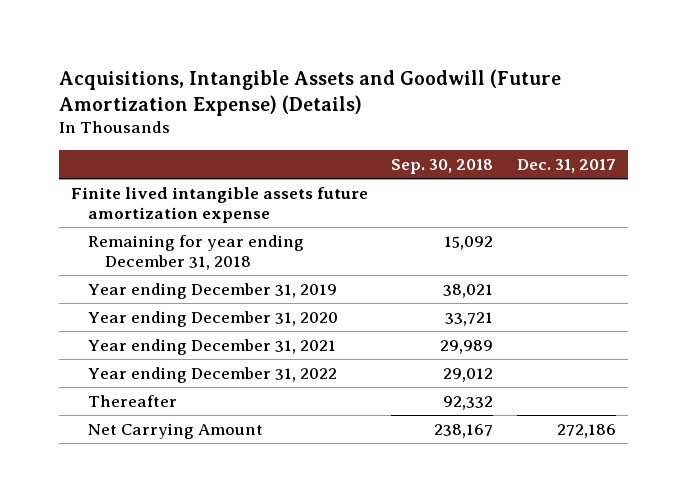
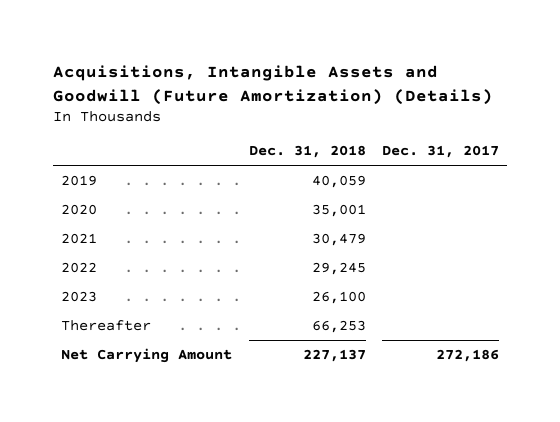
- Acquisitions, Intangible Assets and Goodwill (Future Amortization Expense) (Details)
+ Acquisitions, Intangible Assets and Goodwill (Future Amortization) (Details)
- | Sep. 30, 2018 | Dec. 31, 2017
+ | Dec. 31, 2018 | Dec. 31, 2017
- Finite lived intangible assets future amortization expense
- Remaining for year ending December 31, 2018 | 15,092 |
- Year ending December 31, 2019 | 38,021 |
- Year ending December 31, 2020 | 33,721 |
- Year ending December 31, 2021 | 29,989 |
- Year ending December 31, 2022 | 29,012 |
+ 2019 | 40,059 |
+ 2020 | 35,001 |
+ 2021 | 30,479 |
+ 2022 | 29,245 |
+ 2023 | 26,100 |

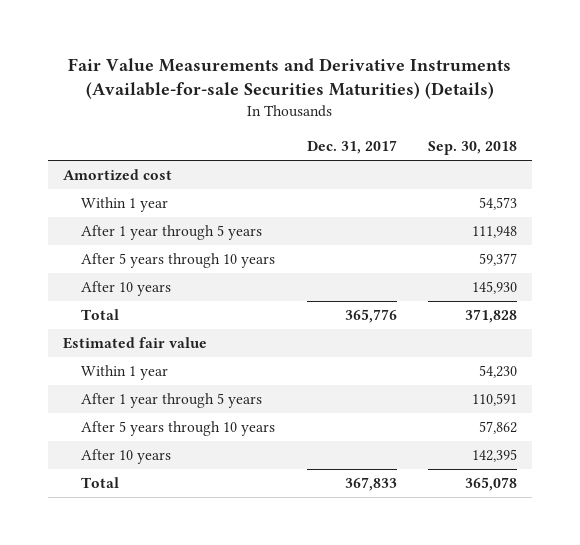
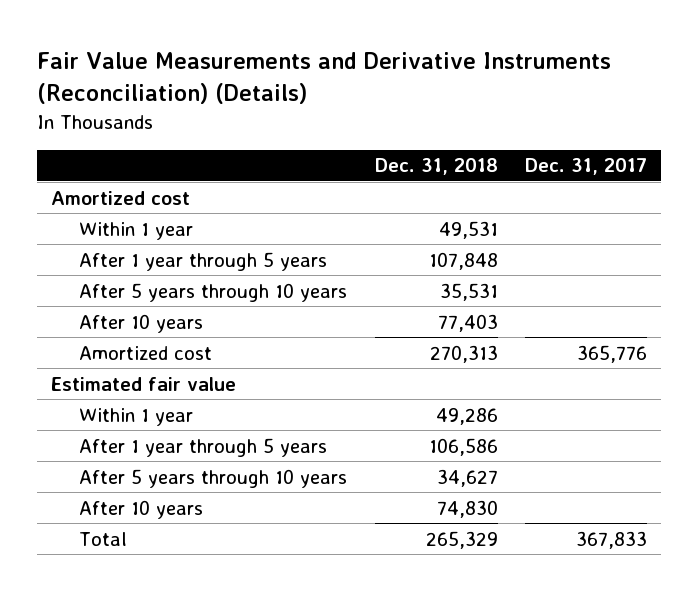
- Fair Value Measurements and Derivative Instruments (Available-for-sale Securities Maturities) (Details)
+ Fair Value Measurements and Derivative Instruments (Reconciliation) (Details)
- | Dec. 31, 2017 | Sep. 30, 2018
+ | Dec. 31, 2018 | Dec. 31, 2017
- Total | 365,776 | 371,828
+ Amortized cost | 270,313 | 365,776

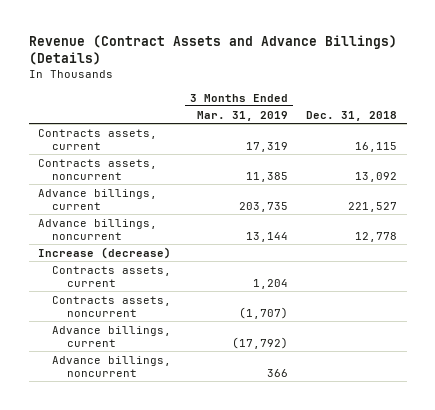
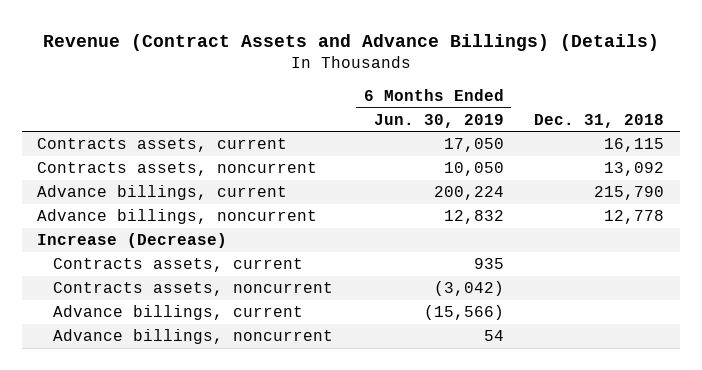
- | 3 Months Ended Mar. 31, 2019 | Dec. 31, 2018
+ | 6 Months Ended Jun. 30, 2019 | Dec. 31, 2018
- Advance billings, current | 203,735 | 221,527
+ Advance billings, current | 200,224 | 215,790
- Increase (decrease)
+ Increase (Decrease)

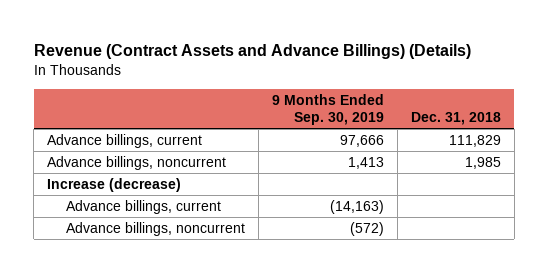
- | 6 Months Ended Jun. 30, 2019 | Dec. 31, 2018
+ | 9 Months Ended Sep. 30, 2019 | Dec. 31, 2018
- Contracts assets, current | 17,050 | 16,115
- Contracts assets, noncurrent | 10,050 | 13,092
- Advance billings, current | 200,224 | 215,790
- Advance billings, noncurrent | 12,832 | 12,778
- Increase (Decrease)
- Contracts assets, current | 935 |
- Contracts assets, noncurrent | (3,042) |
+ Advance billings, current | 97,666 | 111,829
+ Advance billings, noncurrent | 1,413 | 1,985
+ Increase (decrease)

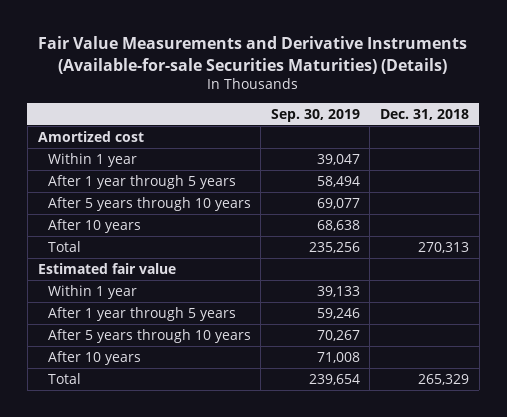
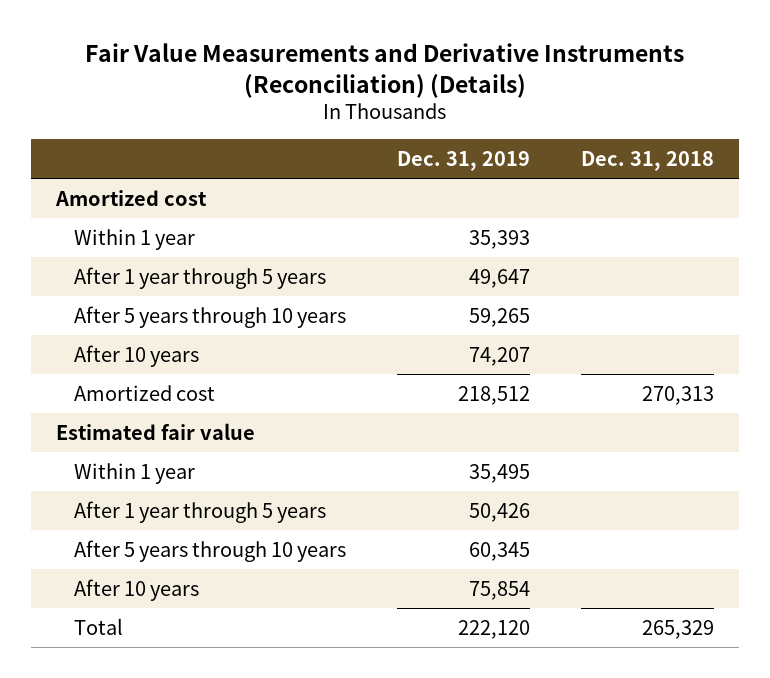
- Fair Value Measurements and Derivative Instruments (Available-for-sale Securities Maturities) (Details)
+ Fair Value Measurements and Derivative Instruments (Reconciliation) (Details)
- | Sep. 30, 2019 | Dec. 31, 2018
+ | Dec. 31, 2019 | Dec. 31, 2018
- Total | 235,256 | 270,313
+ Amortized cost | 218,512 | 270,313

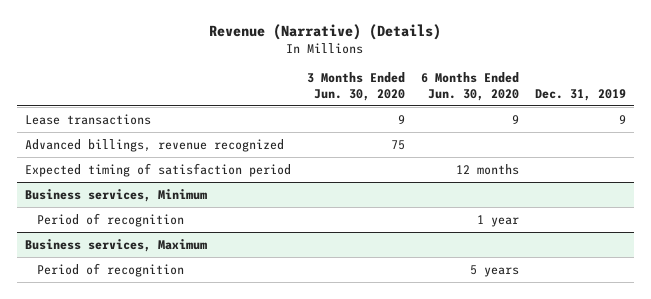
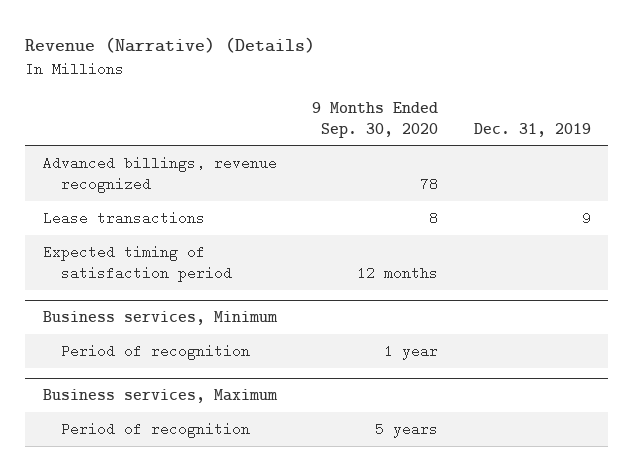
- | 3 Months Ended Jun. 30, 2020 | 6 Months Ended Jun. 30, 2020 | Dec. 31, 2019
+ | 9 Months Ended Sep. 30, 2020 | Dec. 31, 2019
moved down: Lease transactions | 8 | 9

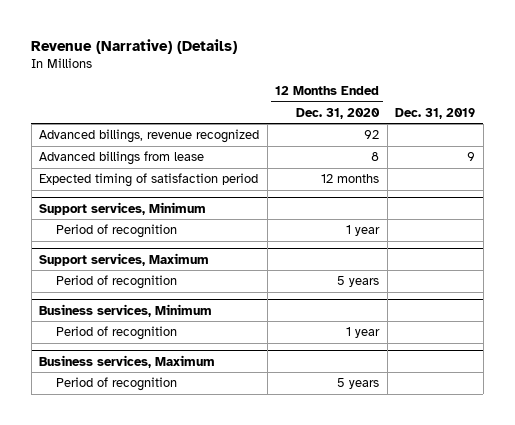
- | 9 Months Ended Sep. 30, 2020 | Dec. 31, 2019
+ | 12 Months Ended Dec. 31, 2020 | Dec. 31, 2019
- Lease transactions | 8 | 9
+ Advanced billings from lease | 8 | 9
+ Support services, Minimum
+ Period of recognition | 1 year |
+ Support services, Maximum
+ Period of recognition | 5 years |

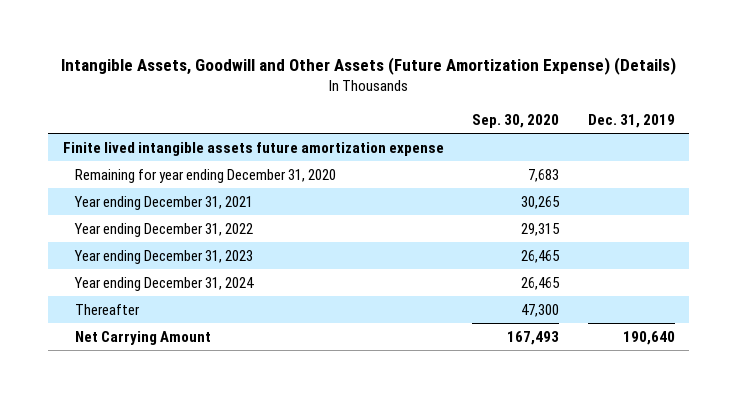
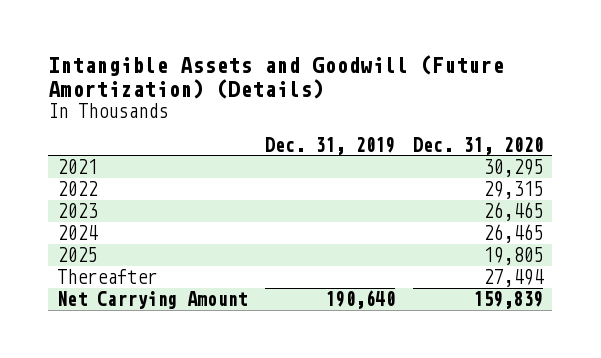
- Intangible Assets, Goodwill and Other Assets (Future Amortization Expense) (Details)
+ Intangible Assets and Goodwill (Future Amortization) (Details)
- | Sep. 30, 2020 | Dec. 31, 2019
+ | Dec. 31, 2019 | Dec. 31, 2020
- Finite lived intangible assets future amortization expense
- Remaining for year ending December 31, 2020 | 7,683 |
- Year ending December 31, 2021 | 30,265 |
- Year ending December 31, 2022 | 29,315 |
- Year ending December 31, 2023 | 26,465 |
- Year ending December 31, 2024 | 26,465 |
+ 2021 | | 30,295
+ 2022 | | 29,315
+ 2023 | | 26,465
+ 2024 | | 26,465
+ 2025 | | 19,805

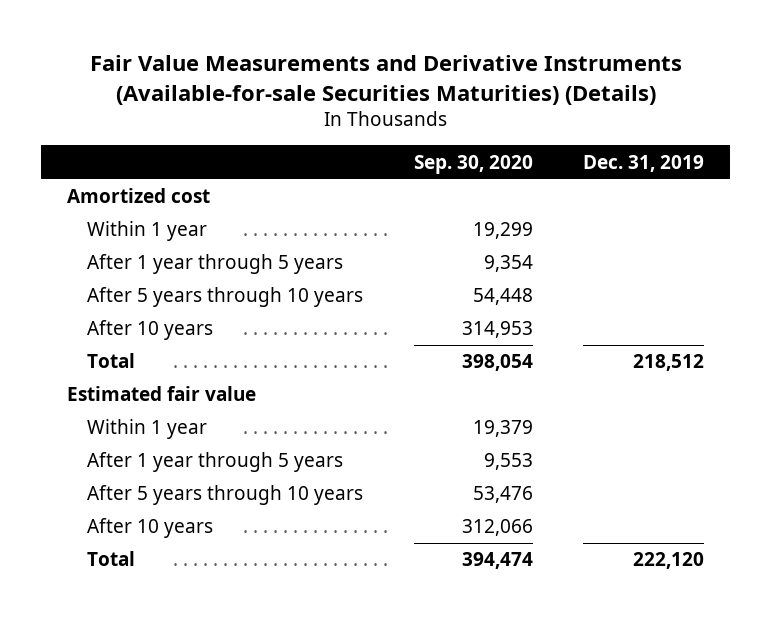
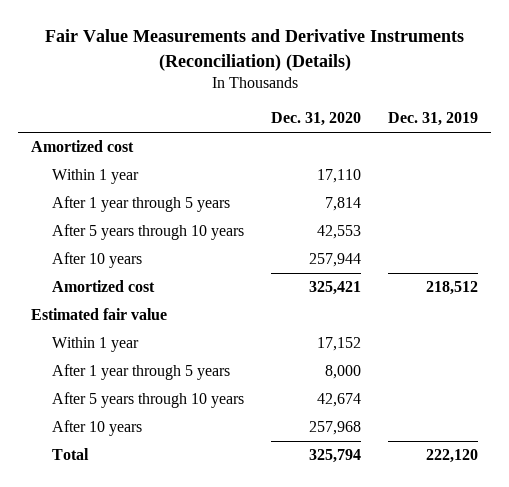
- Fair Value Measurements and Derivative Instruments (Available-for-sale Securities Maturities) (Details)
+ Fair Value Measurements and Derivative Instruments (Reconciliation) (Details)
- | Sep. 30, 2020 | Dec. 31, 2019
+ | Dec. 31, 2020 | Dec. 31, 2019
- Total | 398,054 | 218,512
+ Amortized cost | 325,421 | 218,512

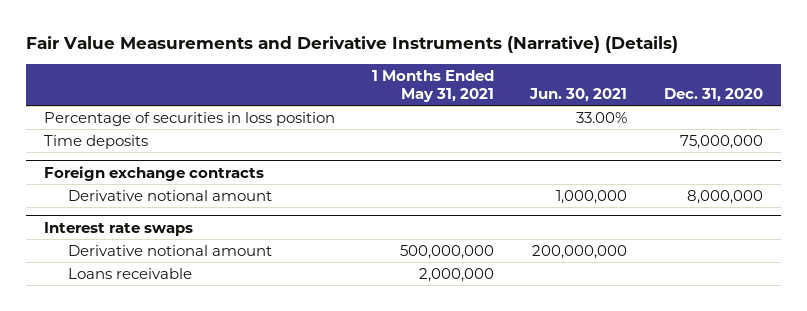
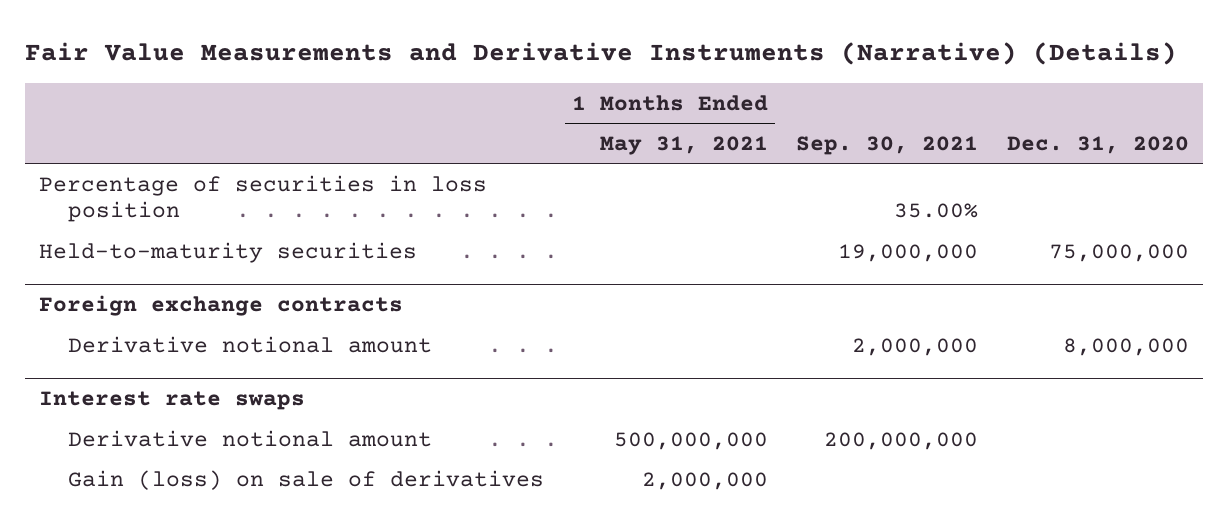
- | 1 Months Ended May 31, 2021 | Jun. 30, 2021 | Dec. 31, 2020
+ | 1 Months Ended May 31, 2021 | Sep. 30, 2021 | Dec. 31, 2020
- Time deposits | | | 75,000,000
+ Held-to-maturity securities | | 19,000,000 | 75,000,000
@ Interest rate swaps
- Loans receivable | 2,000,000 | |
+ Gain (loss) on sale of derivatives | 2,000,000 | |

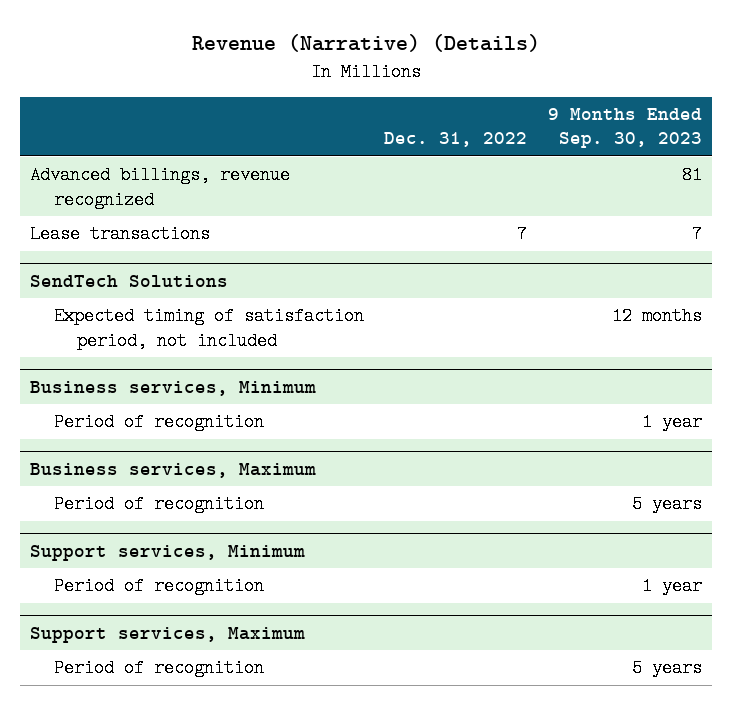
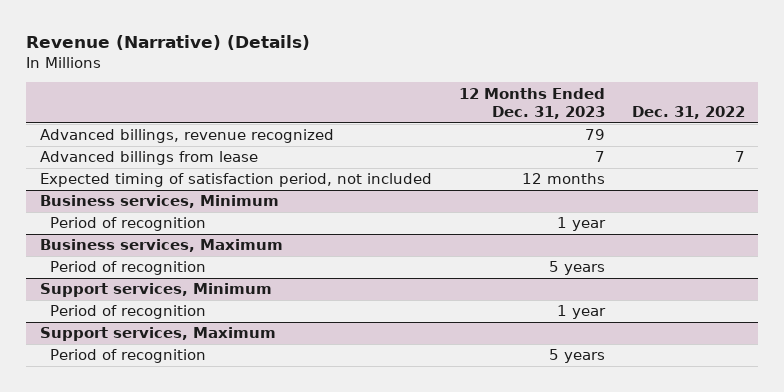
- | Dec. 31, 2022 | 9 Months Ended Sep. 30, 2023
+ | 12 Months Ended Dec. 31, 2023 | Dec. 31, 2022
- Lease transactions | 7 | 7
- SendTech Solutions
- Expected timing of satisfaction period, not included | | 12 months
+ Advanced billings from lease | 7 | 7
+ Expected timing of satisfaction period, not included | 12 months |

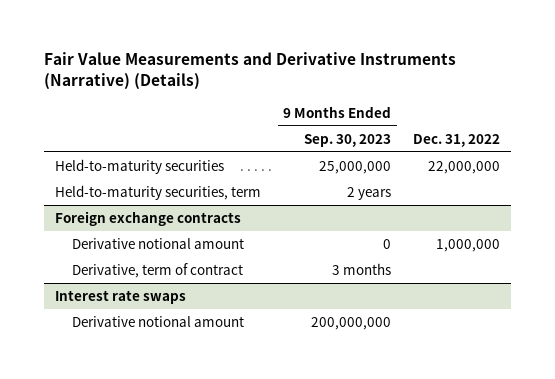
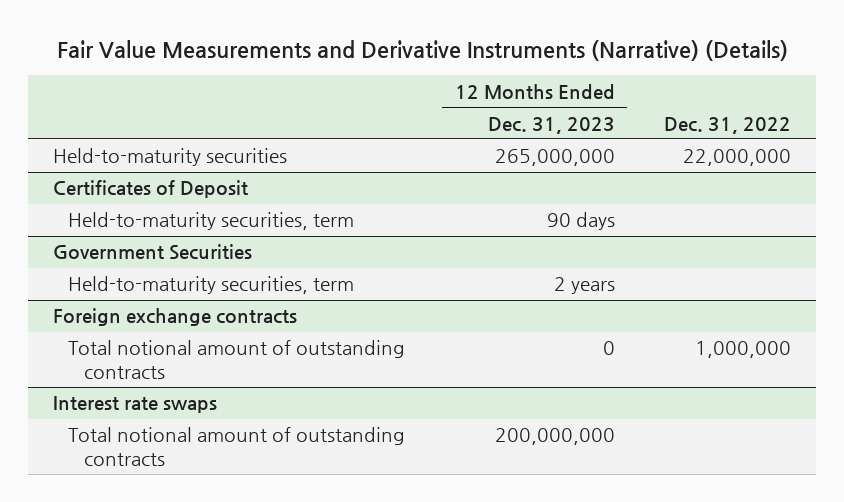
- | 9 Months Ended Sep. 30, 2023 | Dec. 31, 2022
+ | 12 Months Ended Dec. 31, 2023 | Dec. 31, 2022
- Held-to-maturity securities, term | 2 years |
+ Certificates of Deposit
+ Held-to-maturity securities, term | 90 days |
+ Government Securities
+ Held-to-maturity securities, term | 2 years |
@ Foreign exchange contracts
- Derivative notional amount | 0 | 1,000,000
- Derivative, term of contract | 3 months |
+ Total notional amount of outstanding contracts | 0 | 1,000,000
@ Interest rate swaps
- Derivative notional amount | 200,000,000 |
+ Total notional amount of outstanding contracts | 200,000,000 |

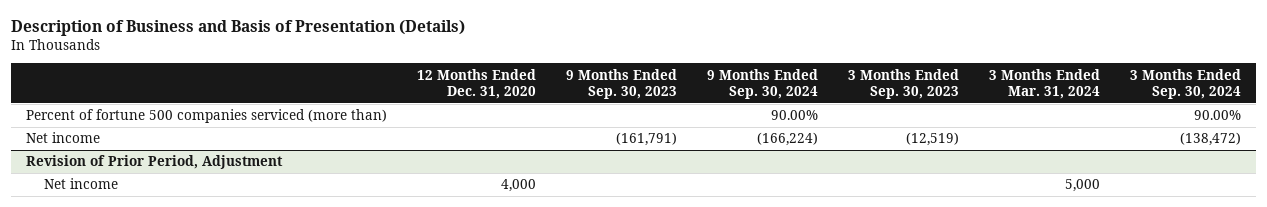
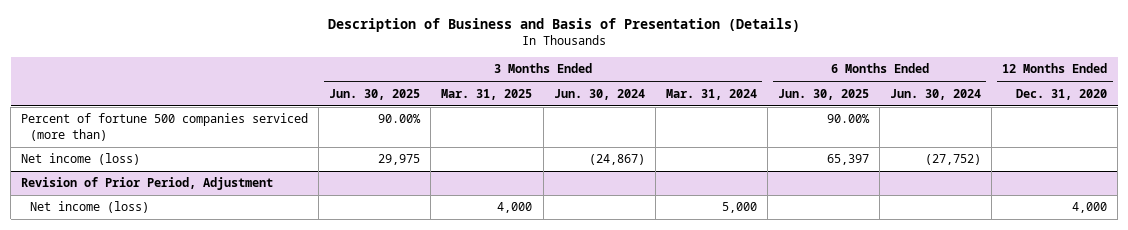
- | 12 Months Ended Dec. 31, 2020 | 9 Months Ended Sep. 30, 2023 | 9 Months Ended Sep. 30, 2024 | 3 Months Ended Sep. 30, 2023 | 3 Months Ended Mar. 31, 2024 | 3 Months Ended Sep. 30, 2024
+ | 3 Months Ended Jun. 30, 2025 | 3 Months Ended Mar. 31, 2025 | 3 Months Ended Jun. 30, 2024 | 3 Months Ended Mar. 31, 2024 | 6 Months Ended Jun. 30, 2025 | 6 Months Ended Jun. 30, 2024 | 12 Months Ended Dec. 31, 2020
- Net income | | (161,791) | (166,224) | (12,519) | | (138,472)
+ Net income (loss) | 29,975 | | (24,867) | | 65,397 | (27,752) |
@ Revision of Prior Period, Adjustment
- Net income | 4,000 | | | | 5,000 |
+ Net income (loss) | | 4,000 | | 5,000 | | | 4,000

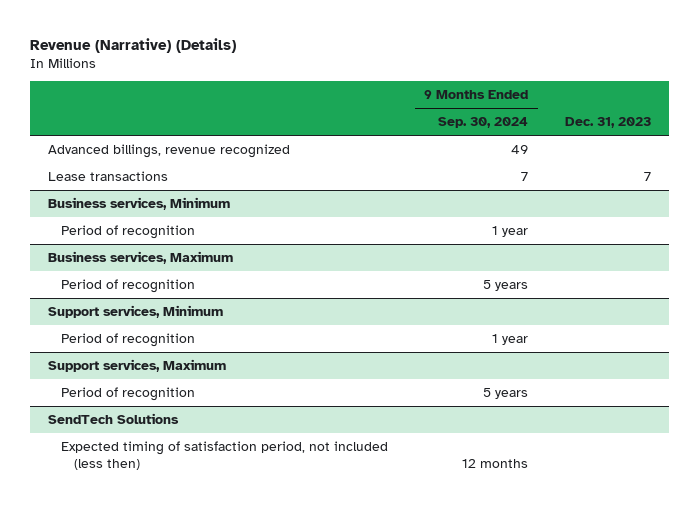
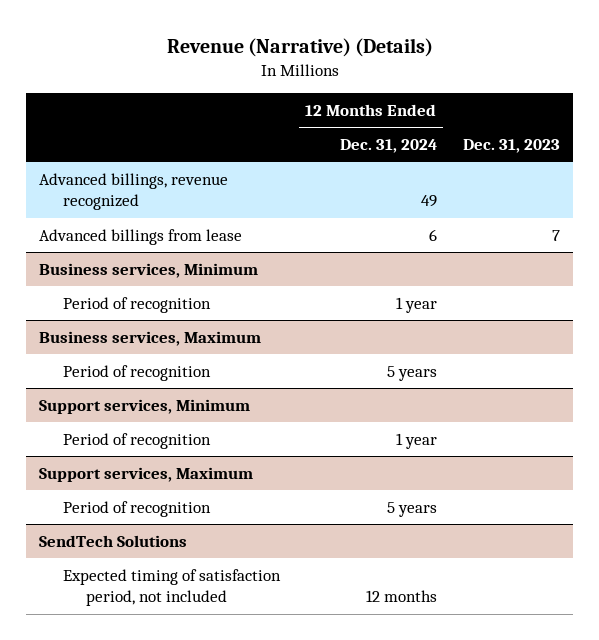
- | 9 Months Ended Sep. 30, 2024 | Dec. 31, 2023
+ | 12 Months Ended Dec. 31, 2024 | Dec. 31, 2023
- Lease transactions | 7 | 7
+ Advanced billings from lease | 6 | 7
@ SendTech Solutions
- Expected timing of satisfaction period, not included (less then) | 12 months |
+ Expected timing of satisfaction period, not included | 12 months |

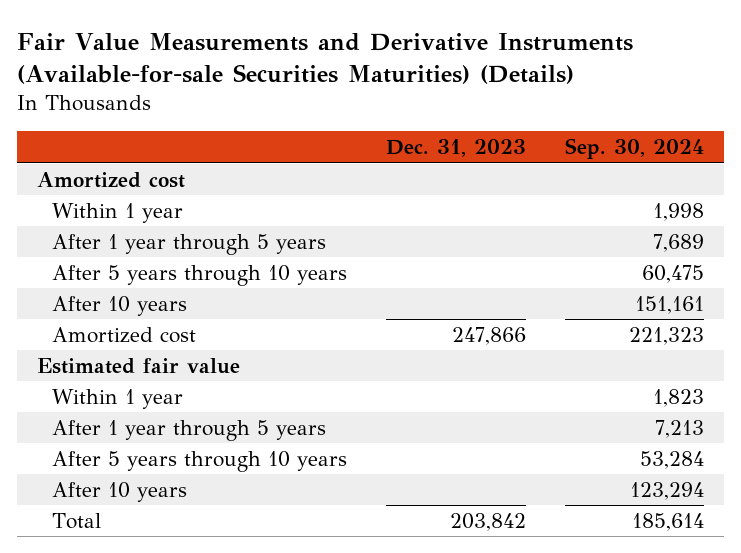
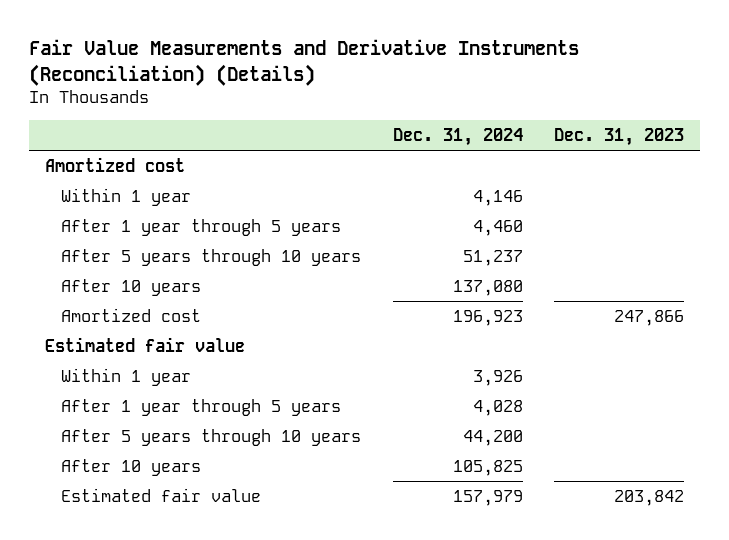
- Fair Value Measurements and Derivative Instruments (Available-for-sale Securities Maturities) (Details)
+ Fair Value Measurements and Derivative Instruments (Reconciliation) (Details)
- | Dec. 31, 2023 | Sep. 30, 2024
+ | Dec. 31, 2024 | Dec. 31, 2023
- Total | 203,842 | 185,614
+ Estimated fair value | 157,979 | 203,842

